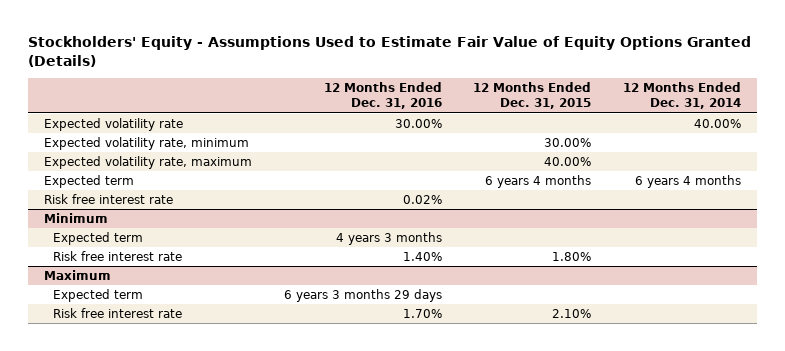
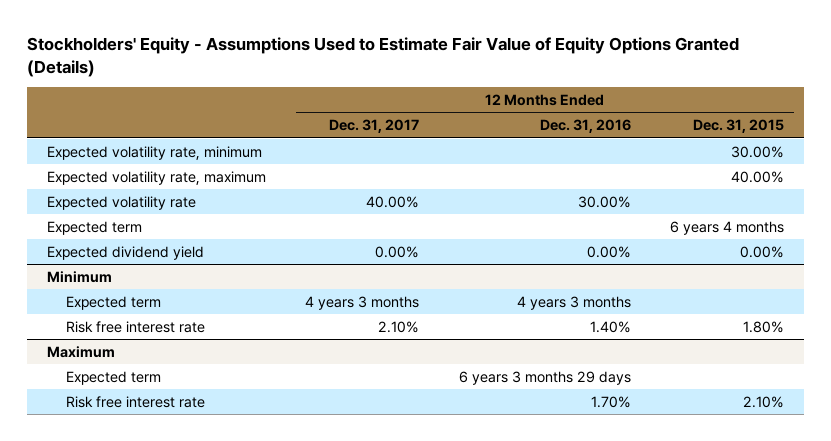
- | 12 Months Ended Dec. 31, 2016 | 12 Months Ended Dec. 31, 2015 | 12 Months Ended Dec. 31, 2014
+ | 12 Months Ended Dec. 31, 2017 | 12 Months Ended Dec. 31, 2016 | 12 Months Ended Dec. 31, 2015
moved down: Expected volatility rate | 40.00% | 30.00% |
- Risk free interest rate | 0.02% | |
+ Expected dividend yield | 0.00% | 0.00% | 0.00%

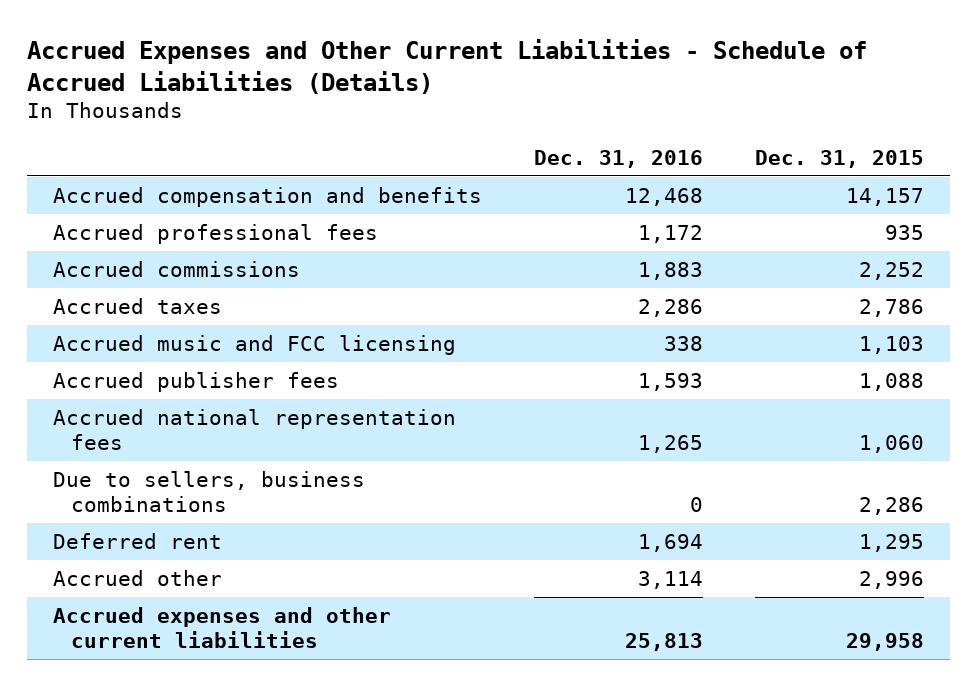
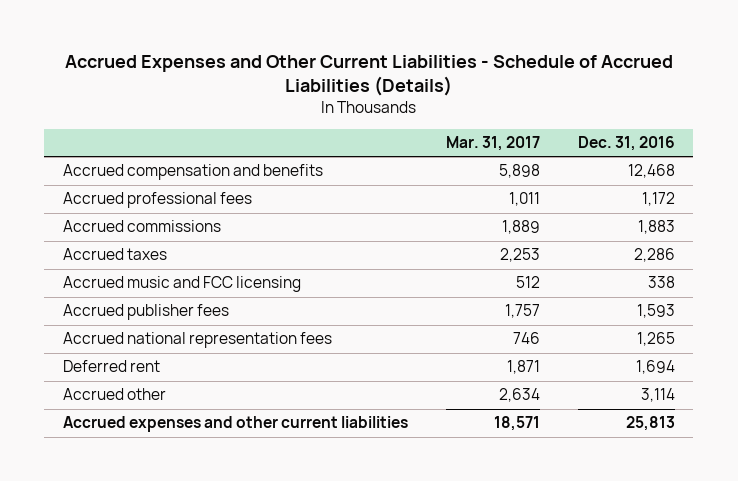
- | Dec. 31, 2016 | Dec. 31, 2015
+ | Mar. 31, 2017 | Dec. 31, 2016
- Due to sellers, business combinations | 0 | 2,286

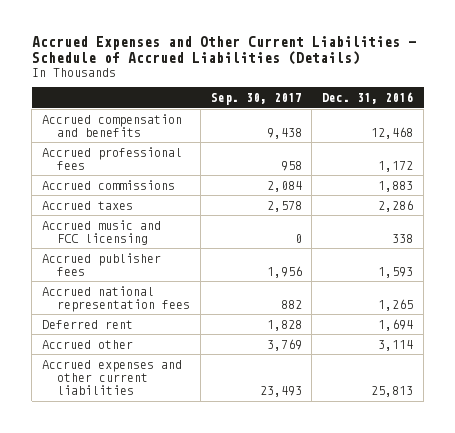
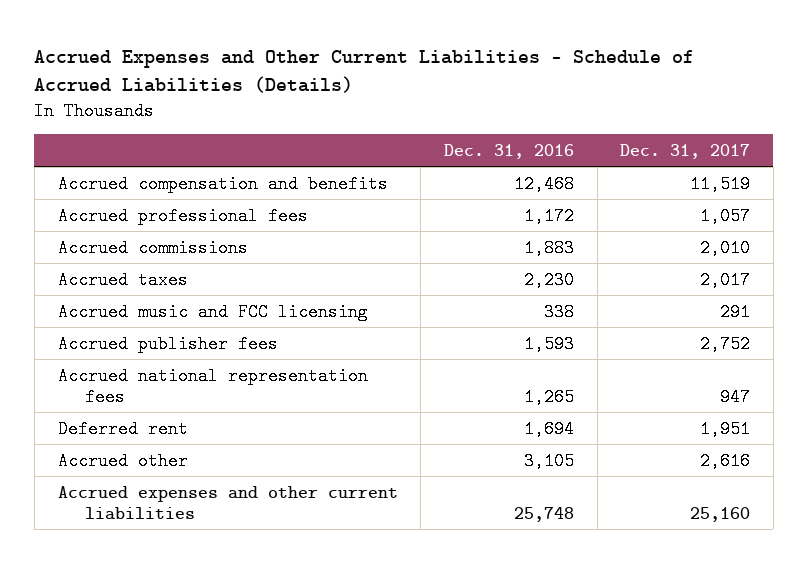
- | Sep. 30, 2017 | Dec. 31, 2016
+ | Dec. 31, 2016 | Dec. 31, 2017
- Accrued taxes | 2,578 | 2,286
+ Accrued taxes | 2,230 | 2,017
- Accrued other | 3,769 | 3,114
- Accrued expenses and other current liabilities | 23,493 | 25,813
+ Accrued other | 3,105 | 2,616
+ Accrued expenses and other current liabilities | 25,748 | 25,160

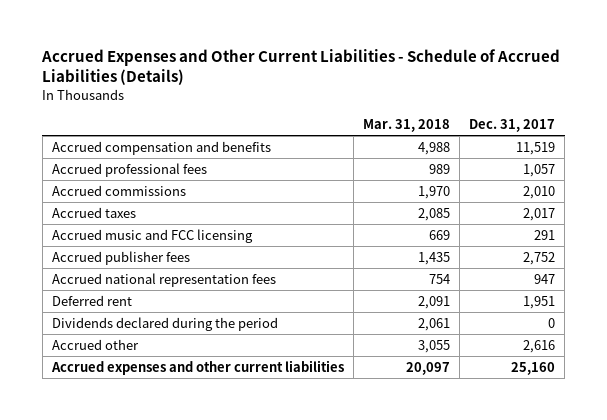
- | Dec. 31, 2016 | Dec. 31, 2017
+ | Mar. 31, 2018 | Dec. 31, 2017
+ Dividends declared during the period | 2,061 | 0

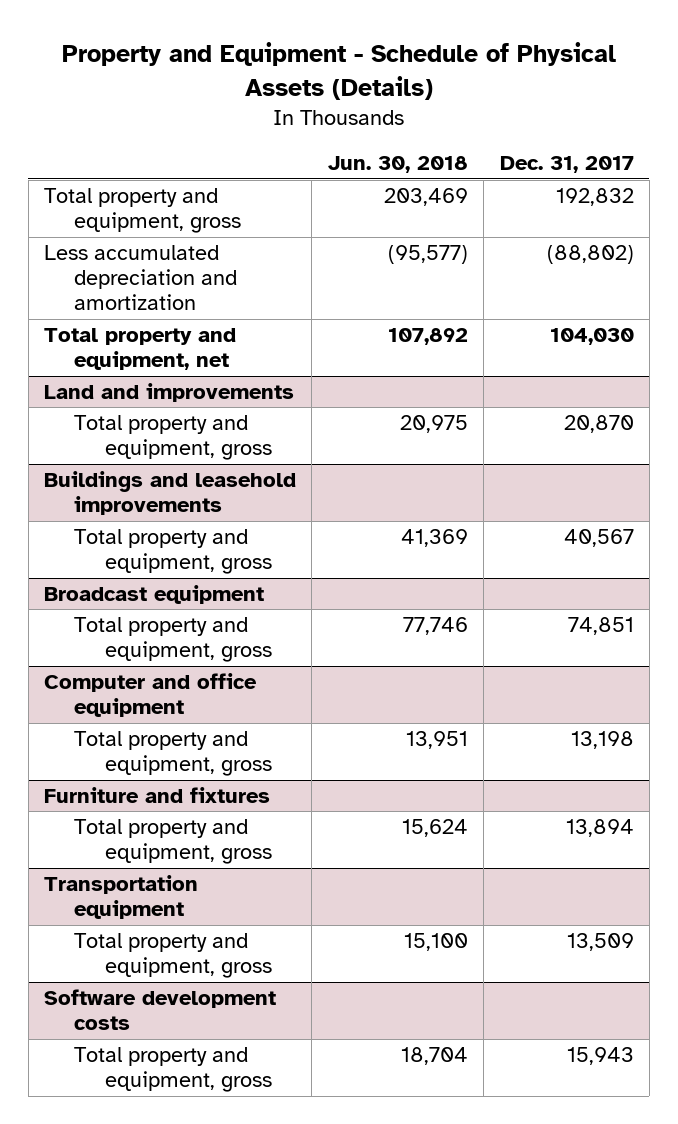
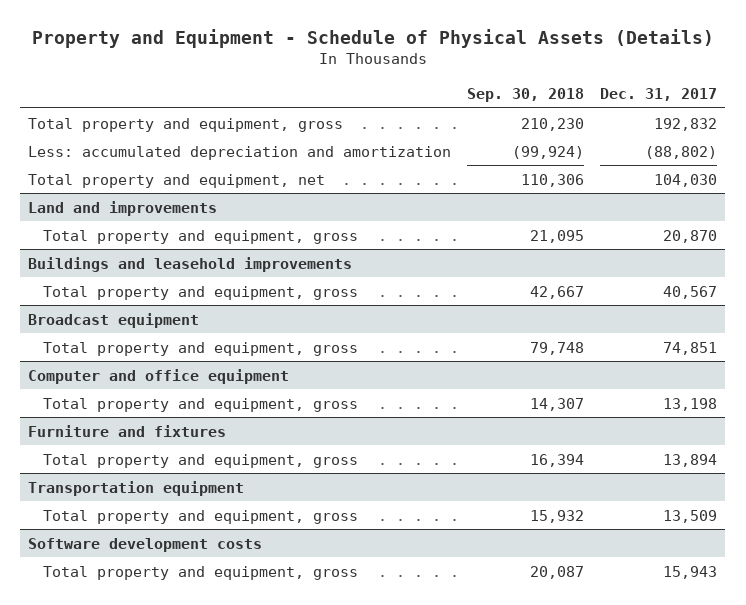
- | Jun. 30, 2018 | Dec. 31, 2017
+ | Sep. 30, 2018 | Dec. 31, 2017
- Less accumulated depreciation and amortization | (95,577) | (88,802)
+ Less: accumulated depreciation and amortization | (99,924) | (88,802)

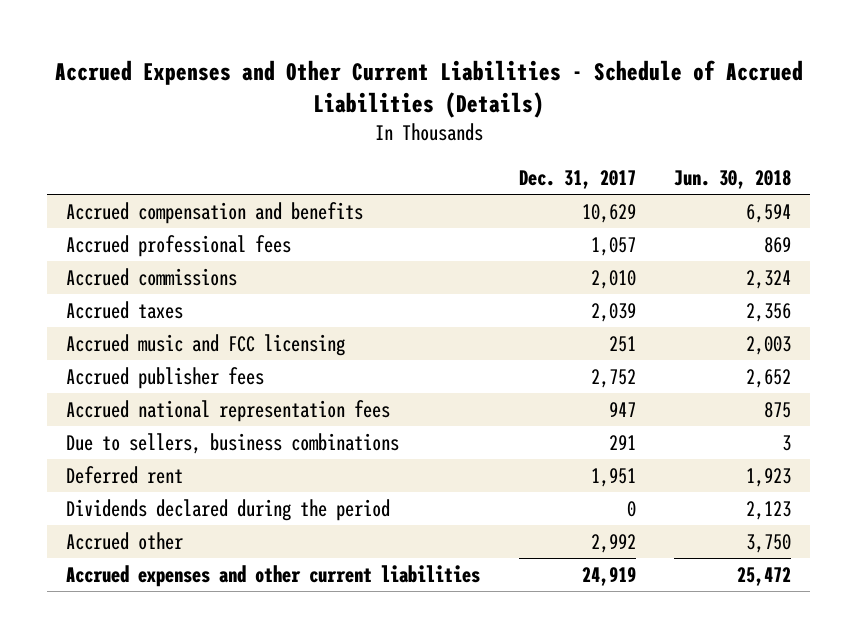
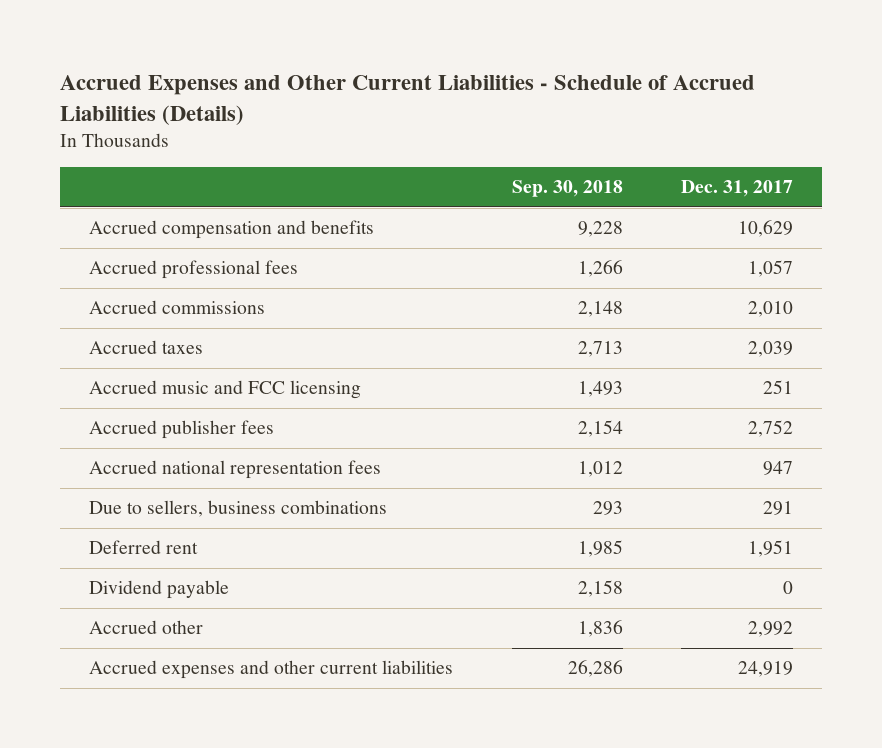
- | Dec. 31, 2017 | Jun. 30, 2018
+ | Sep. 30, 2018 | Dec. 31, 2017
- Dividends declared during the period | 0 | 2,123
+ Dividend payable | 2,158 | 0

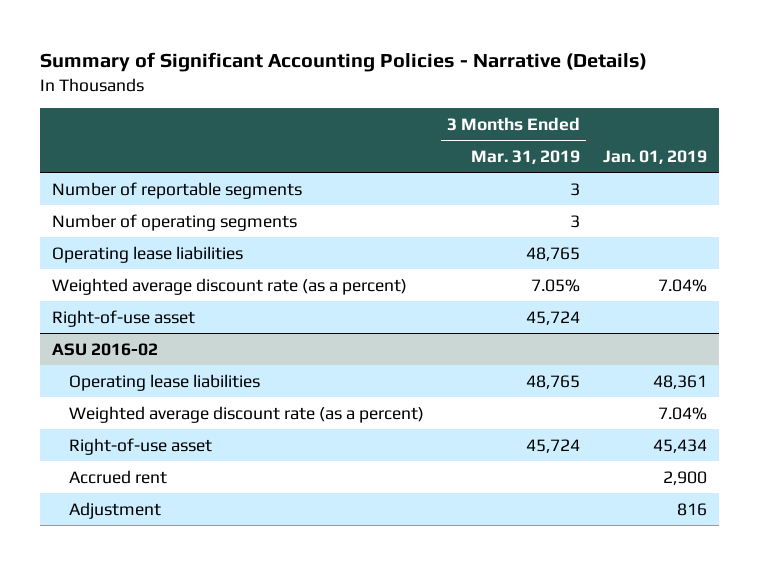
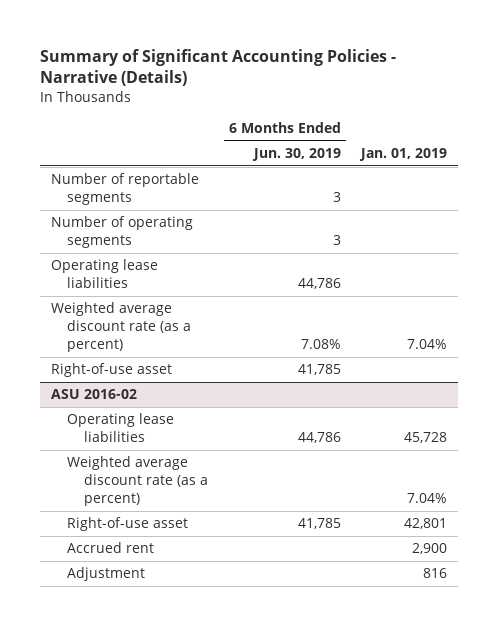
- | 3 Months Ended Mar. 31, 2019 | Jan. 01, 2019
+ | 6 Months Ended Jun. 30, 2019 | Jan. 01, 2019
@ ASU 2016-02
- Operating lease liabilities | 48,765 | 48,361
+ Operating lease liabilities | 44,786 | 45,728
- Right-of-use asset | 45,724 | 45,434
+ Right-of-use asset | 41,785 | 42,801

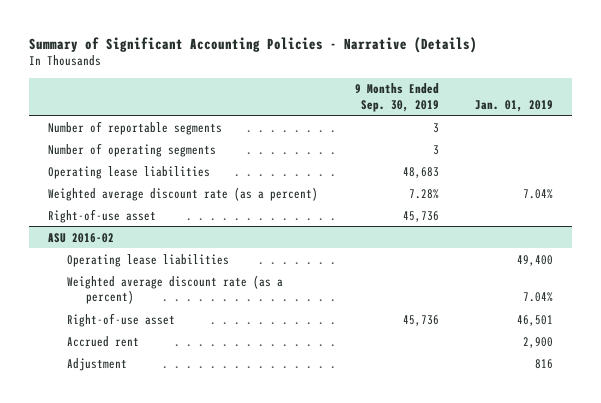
- | 6 Months Ended Jun. 30, 2019 | Jan. 01, 2019
+ | 9 Months Ended Sep. 30, 2019 | Jan. 01, 2019
@ ASU 2016-02
- Operating lease liabilities | 44,786 | 45,728
+ Operating lease liabilities | | 49,400
- Right-of-use asset | 41,785 | 42,801
+ Right-of-use asset | 45,736 | 46,501

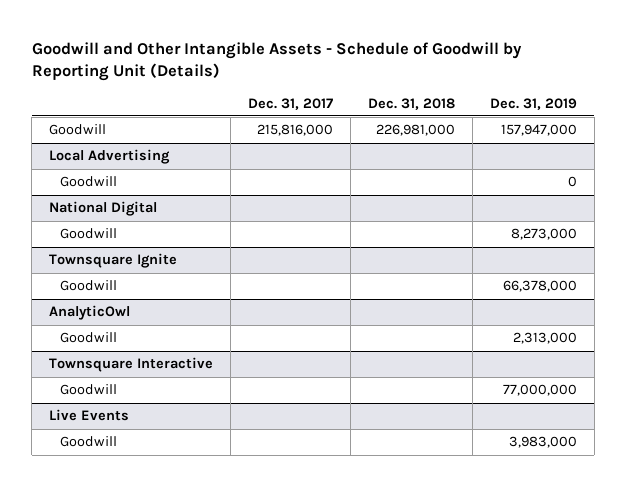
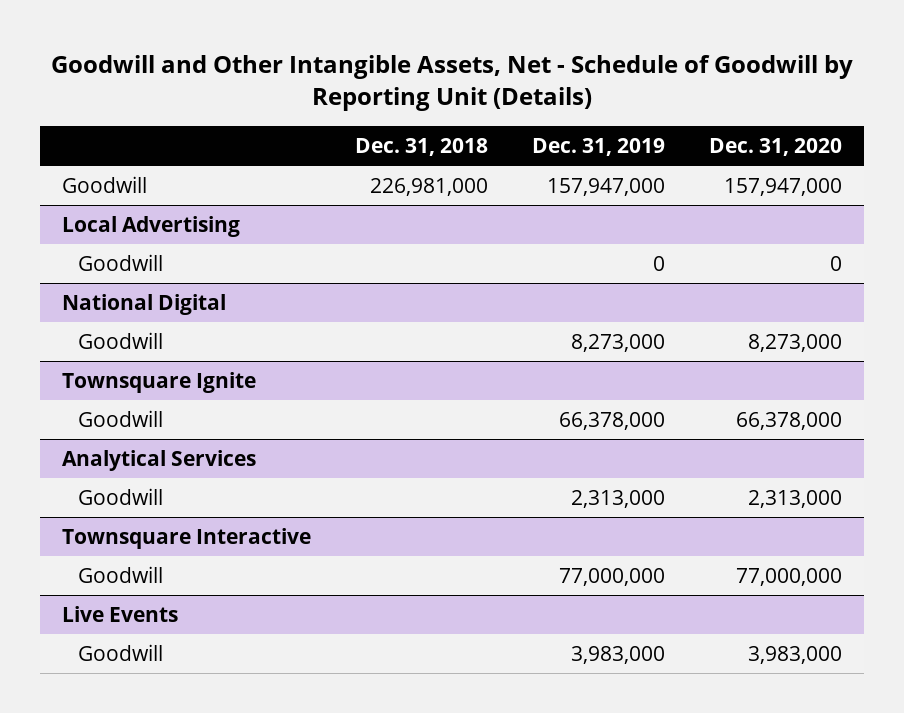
- Goodwill and Other Intangible Assets - Schedule of Goodwill by Reporting Unit (Details)
+ Goodwill and Other Intangible Assets, Net - Schedule of Goodwill by Reporting Unit (Details)
- | Dec. 31, 2017 | Dec. 31, 2018 | Dec. 31, 2019
+ | Dec. 31, 2018 | Dec. 31, 2019 | Dec. 31, 2020
- AnalyticOwl
+ Analytical Services

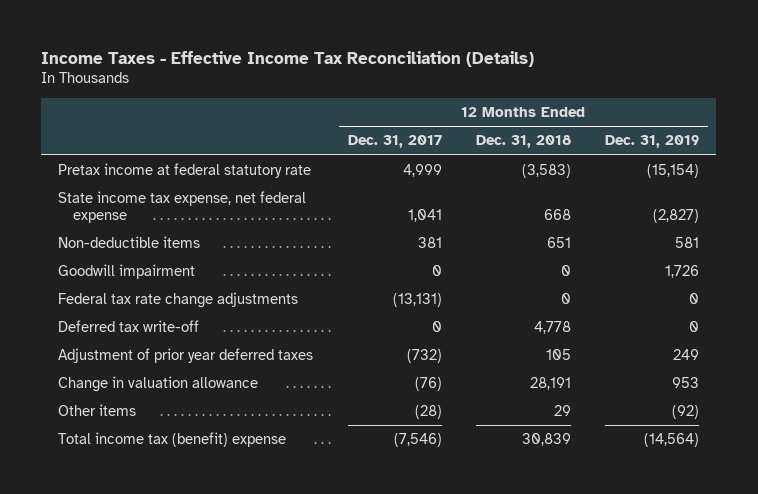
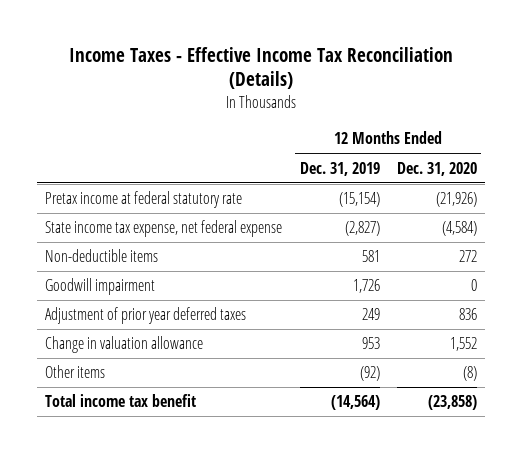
- | 12 Months Ended Dec. 31, 2017 | 12 Months Ended Dec. 31, 2018 | 12 Months Ended Dec. 31, 2019
+ | 12 Months Ended Dec. 31, 2019 | 12 Months Ended Dec. 31, 2020
- Federal tax rate change adjustments | (13,131) | 0 | 0
- Deferred tax write-off | 0 | 4,778 | 0
- Total income tax (benefit) expense | (7,546) | 30,839 | (14,564)
+ Total income tax benefit | (14,564) | (23,858)

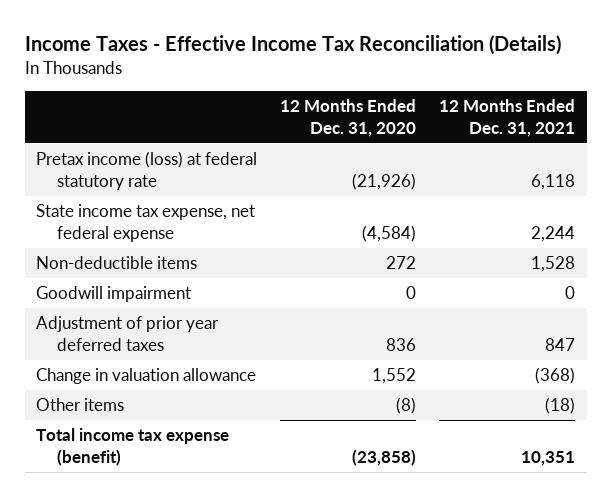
- | 12 Months Ended Dec. 31, 2019 | 12 Months Ended Dec. 31, 2020
+ | 12 Months Ended Dec. 31, 2020 | 12 Months Ended Dec. 31, 2021
- Pretax income at federal statutory rate | (15,154) | (21,926)
+ Pretax income (loss) at federal statutory rate | (21,926) | 6,118
- Total income tax benefit | (14,564) | (23,858)
+ Total income tax expense (benefit) | (23,858) | 10,351

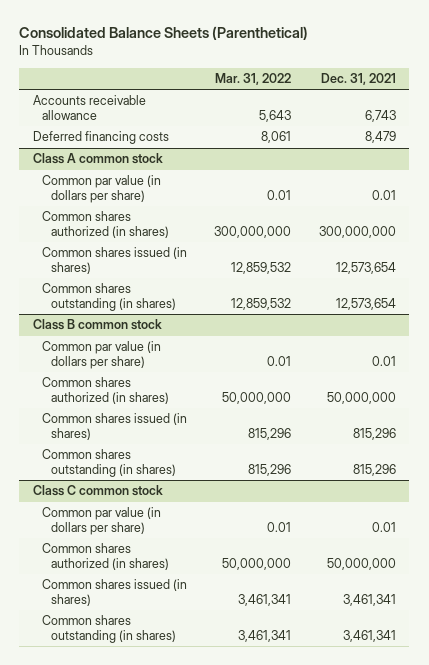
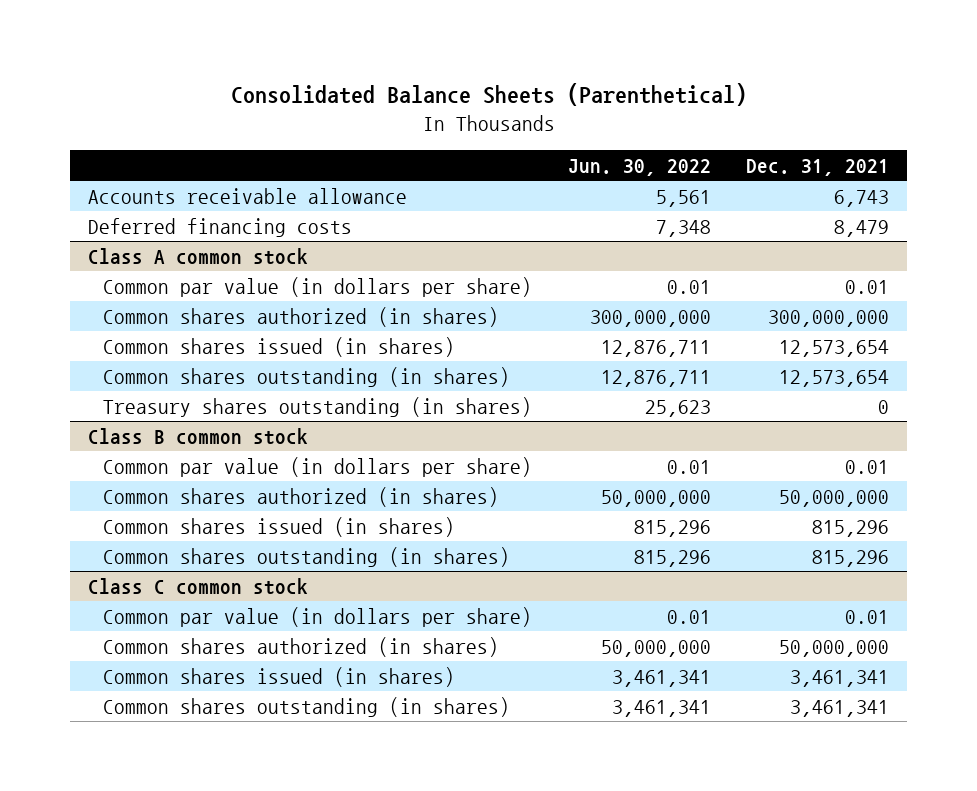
- | Mar. 31, 2022 | Dec. 31, 2021
+ | Jun. 30, 2022 | Dec. 31, 2021
@ Class A common stock
+ Treasury shares outstanding (in shares) | 25,623 | 0

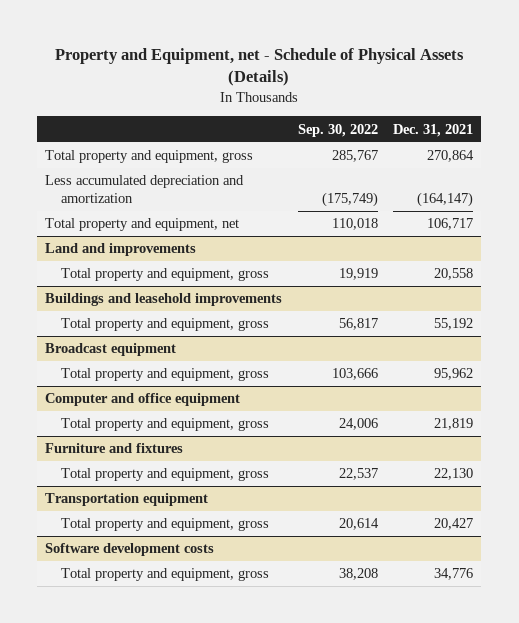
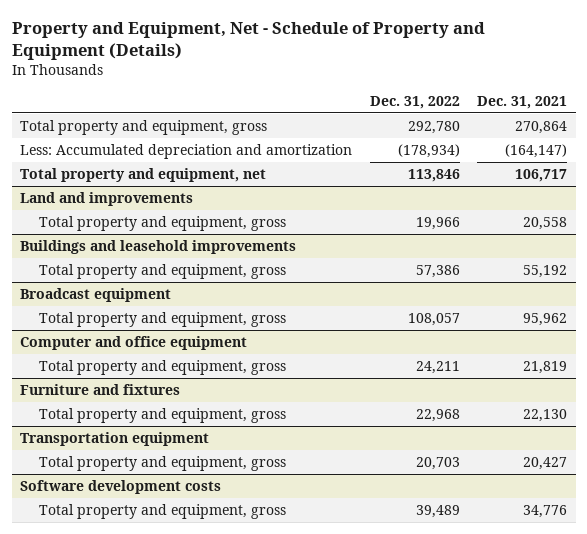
- Property and Equipment, net - Schedule of Physical Assets (Details)
+ Property and Equipment, Net - Schedule of Property and Equipment (Details)
- | Sep. 30, 2022 | Dec. 31, 2021
+ | Dec. 31, 2022 | Dec. 31, 2021
- Less accumulated depreciation and amortization | (175,749) | (164,147)
+ Less: Accumulated depreciation and amortization | (178,934) | (164,147)

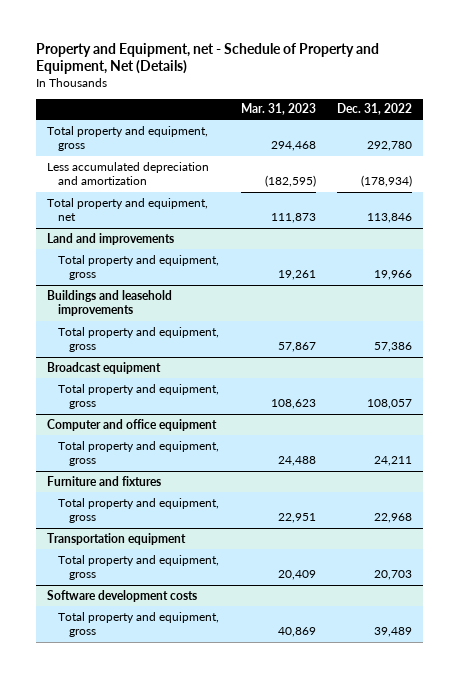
- Property and Equipment, Net - Schedule of Property and Equipment (Details)
+ Property and Equipment, net - Schedule of Property and Equipment, Net (Details)
- | Dec. 31, 2022 | Dec. 31, 2021
+ | Mar. 31, 2023 | Dec. 31, 2022
- Less: Accumulated depreciation and amortization | (178,934) | (164,147)
+ Less accumulated depreciation and amortization | (182,595) | (178,934)

